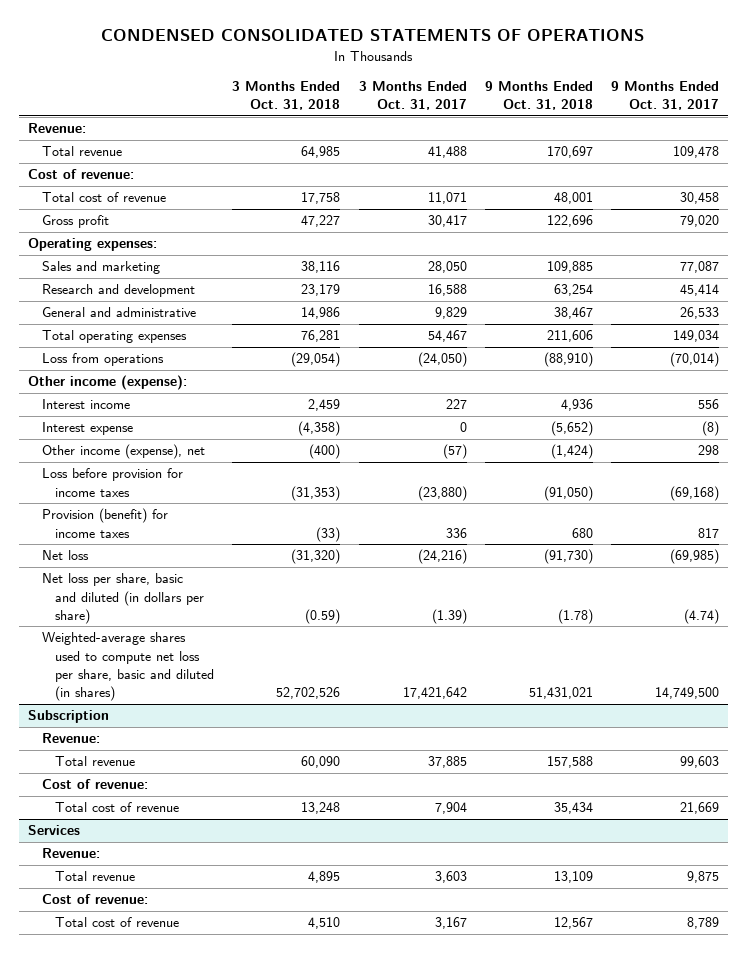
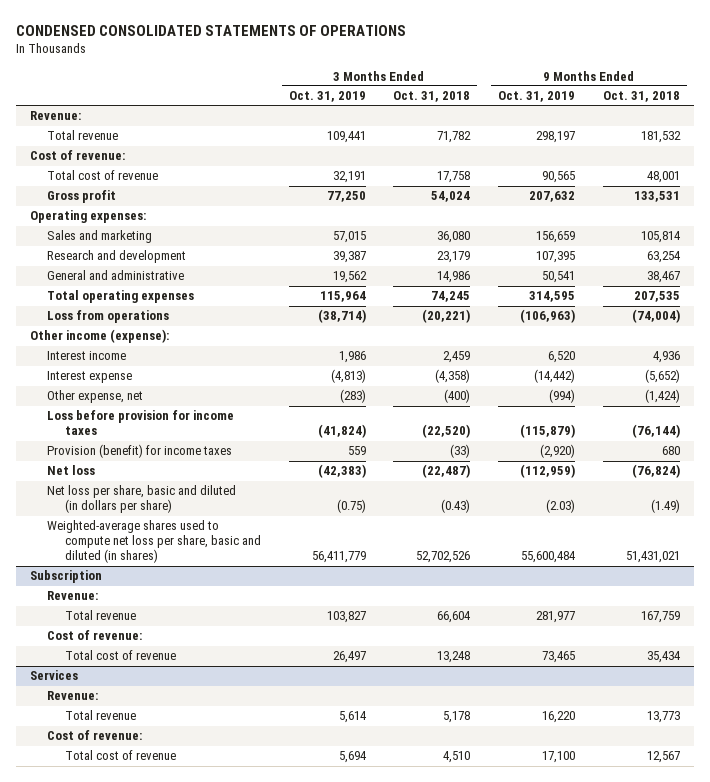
- | 3 Months Ended Oct. 31, 2018 | 3 Months Ended Oct. 31, 2017 | 9 Months Ended Oct. 31, 2018 | 9 Months Ended Oct. 31, 2017
+ | 3 Months Ended Oct. 31, 2019 | 3 Months Ended Oct. 31, 2018 | 9 Months Ended Oct. 31, 2019 | 9 Months Ended Oct. 31, 2018
- Total revenue | 64,985 | 41,488 | 170,697 | 109,478
+ Total revenue | 109,441 | 71,782 | 298,197 | 181,532
- Gross profit | 47,227 | 30,417 | 122,696 | 79,020
+ Gross profit | 77,250 | 54,024 | 207,632 | 133,531
- Sales and marketing | 38,116 | 28,050 | 109,885 | 77,087
+ Sales and marketing | 57,015 | 36,080 | 156,659 | 105,814
- Total operating expenses | 76,281 | 54,467 | 211,606 | 149,034
- Loss from operations | (29,054) | (24,050) | (88,910) | (70,014)
+ Total operating expenses | 115,964 | 74,245 | 314,595 | 207,535
+ Loss from operations | (38,714) | (20,221) | (106,963) | (74,004)
- Other income (expense), net | (400) | (57) | (1,424) | 298
- Loss before provision for income taxes | (31,353) | (23,880) | (91,050) | (69,168)
+ Other expense, net | (283) | (400) | (994) | (1,424)
+ Loss before provision for income taxes | (41,824) | (22,520) | (115,879) | (76,144)
- Net loss | (31,320) | (24,216) | (91,730) | (69,985)
- Net loss per share, basic and diluted (in dollars per share) | (0.59) | (1.39) | (1.78) | (4.74)
+ Net loss | (42,383) | (22,487) | (112,959) | (76,824)
+ Net loss per share, basic and diluted (in dollars per share) | (0.75) | (0.43) | (2.03) | (1.49)
@ Subscription
- Total revenue | 60,090 | 37,885 | 157,588 | 99,603
+ Total revenue | 103,827 | 66,604 | 281,977 | 167,759
@ Services
- Total revenue | 4,895 | 3,603 | 13,109 | 9,875
+ Total revenue | 5,614 | 5,178 | 16,220 | 13,773

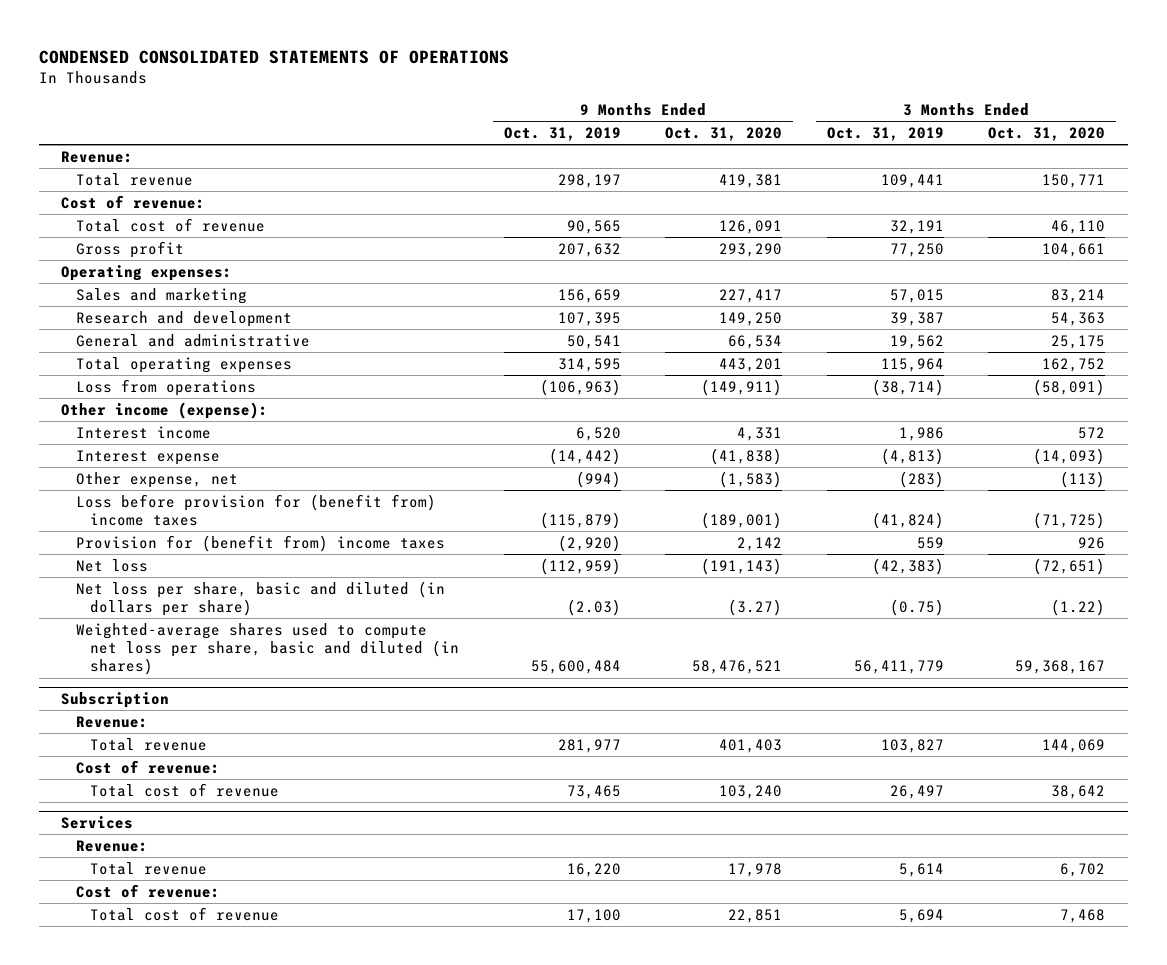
- | 3 Months Ended Oct. 31, 2019 | 3 Months Ended Oct. 31, 2018 | 9 Months Ended Oct. 31, 2019 | 9 Months Ended Oct. 31, 2018
+ | 9 Months Ended Oct. 31, 2019 | 9 Months Ended Oct. 31, 2020 | 3 Months Ended Oct. 31, 2019 | 3 Months Ended Oct. 31, 2020
- Loss before provision for income taxes | (41,824) | (22,520) | (115,879) | (76,144)
- Provision (benefit) for income taxes | 559 | (33) | (2,920) | 680
+ Loss before provision for (benefit from) income taxes | (115,879) | (189,001) | (41,824) | (71,725)
+ Provision for (benefit from) income taxes | (2,920) | 2,142 | 559 | 926

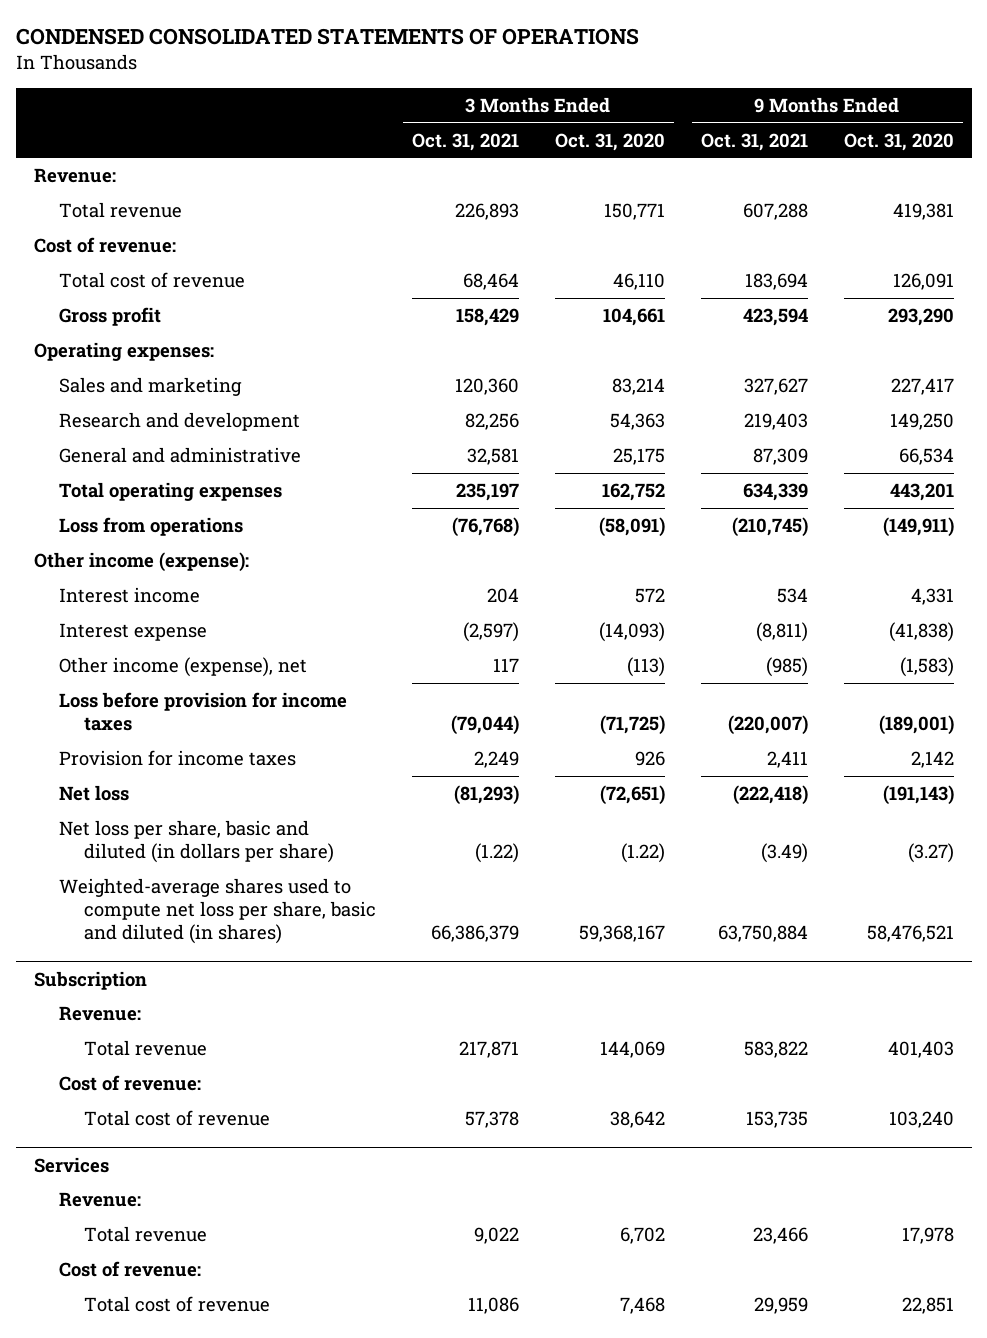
- | 9 Months Ended Oct. 31, 2019 | 9 Months Ended Oct. 31, 2020 | 3 Months Ended Oct. 31, 2019 | 3 Months Ended Oct. 31, 2020
+ | 3 Months Ended Oct. 31, 2021 | 3 Months Ended Oct. 31, 2020 | 9 Months Ended Oct. 31, 2021 | 9 Months Ended Oct. 31, 2020
- Other expense, net | (994) | (1,583) | (283) | (113)
- Loss before provision for (benefit from) income taxes | (115,879) | (189,001) | (41,824) | (71,725)
- Provision for (benefit from) income taxes | (2,920) | 2,142 | 559 | 926
+ Other income (expense), net | 117 | (113) | (985) | (1,583)
+ Loss before provision for income taxes | (79,044) | (71,725) | (220,007) | (189,001)
+ Provision for income taxes | 2,249 | 926 | 2,411 | 2,142

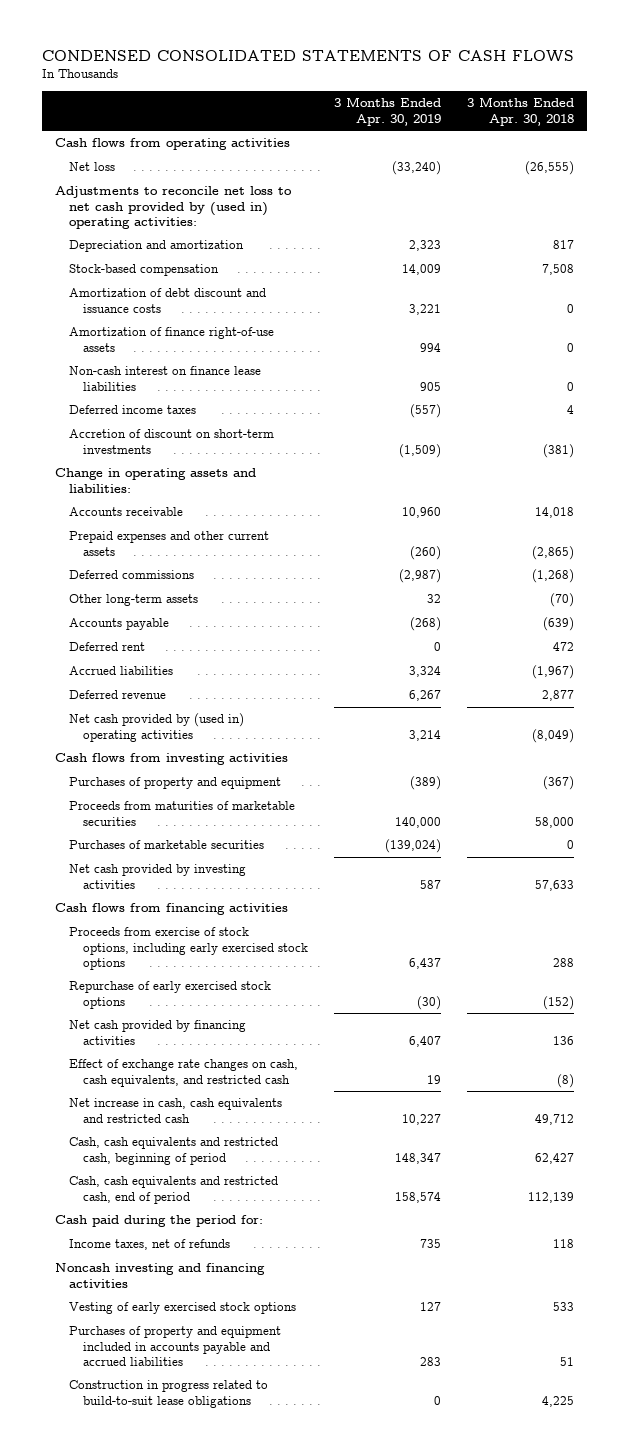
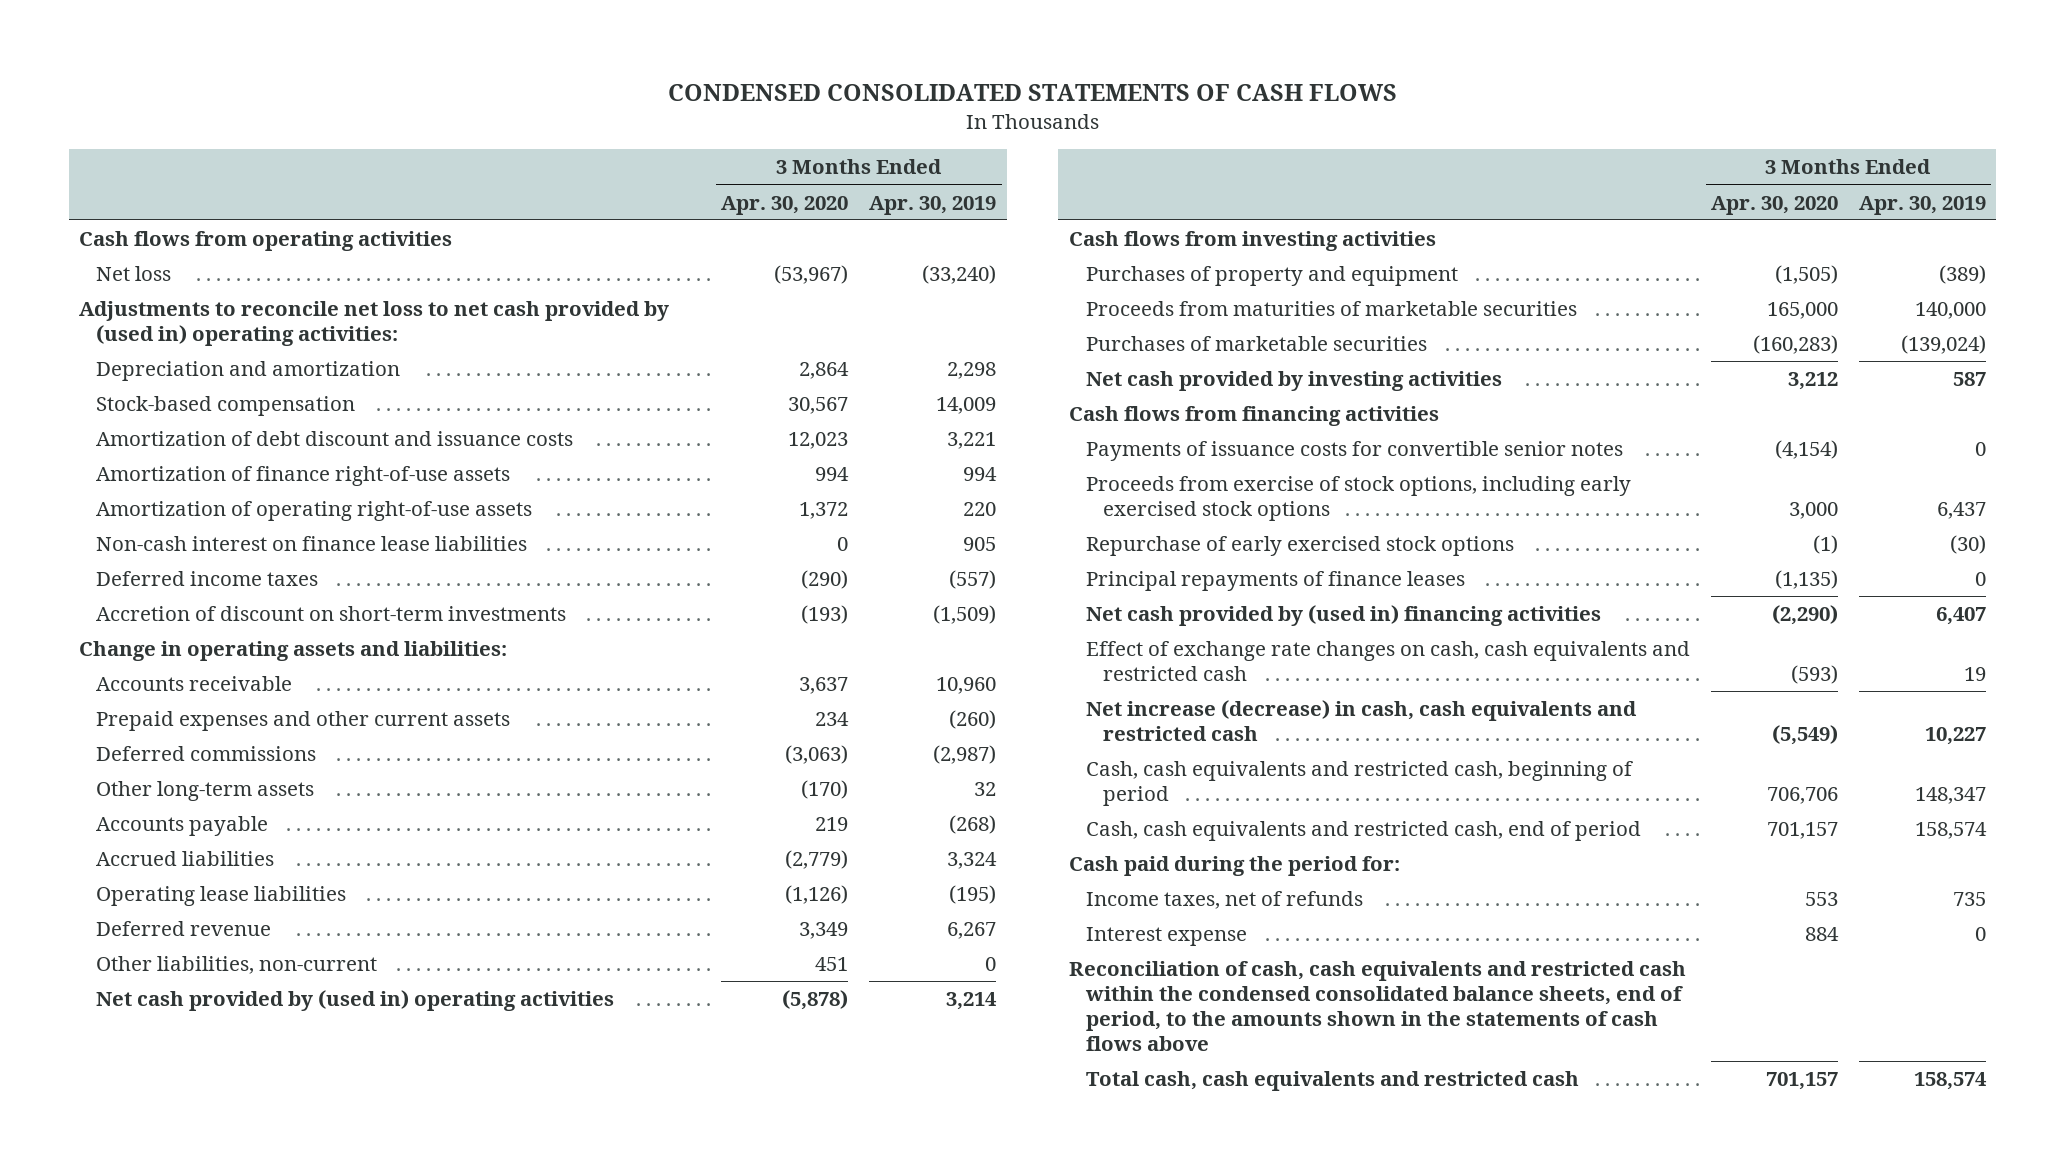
- | 3 Months Ended Apr. 30, 2019 | 3 Months Ended Apr. 30, 2018
+ | 3 Months Ended Apr. 30, 2020 | 3 Months Ended Apr. 30, 2019
- Depreciation and amortization | 2,323 | 817
+ Depreciation and amortization | 2,864 | 2,298
+ Amortization of operating right-of-use assets | 1,372 | 220
- Deferred rent | 0 | 472
+ Operating lease liabilities | (1,126) | (195)
+ Other liabilities, non-current | 451 | 0
+ Payments of issuance costs for convertible senior notes | (4,154) | 0
- Net cash provided by financing activities | 6,407 | 136
- Effect of exchange rate changes on cash, cash equivalents, and restricted cash | 19 | (8)
- Net increase in cash, cash equivalents and restricted cash | 10,227 | 49,712
+ Principal repayments of finance leases | (1,135) | 0
+ Net cash provided by (used in) financing activities | (2,290) | 6,407
+ Effect of exchange rate changes on cash, cash equivalents and restricted cash | (593) | 19
+ Net increase (decrease) in cash, cash equivalents and restricted cash | (5,549) | 10,227
- Noncash investing and financing activities
- Vesting of early exercised stock options | 127 | 533
- Purchases of property and equipment included in accounts payable and accrued liabilities | 283 | 51
- Construction in progress related to build-to-suit lease obligations | 0 | 4,225
+ Interest expense | 884 | 0
+ Reconciliation of cash, cash equivalents and restricted cash within the condensed consolidated balance sheets, end of period, to the amounts shown in the statements of cash flows above
+ Total cash, cash equivalents and restricted cash | 701,157 | 158,574

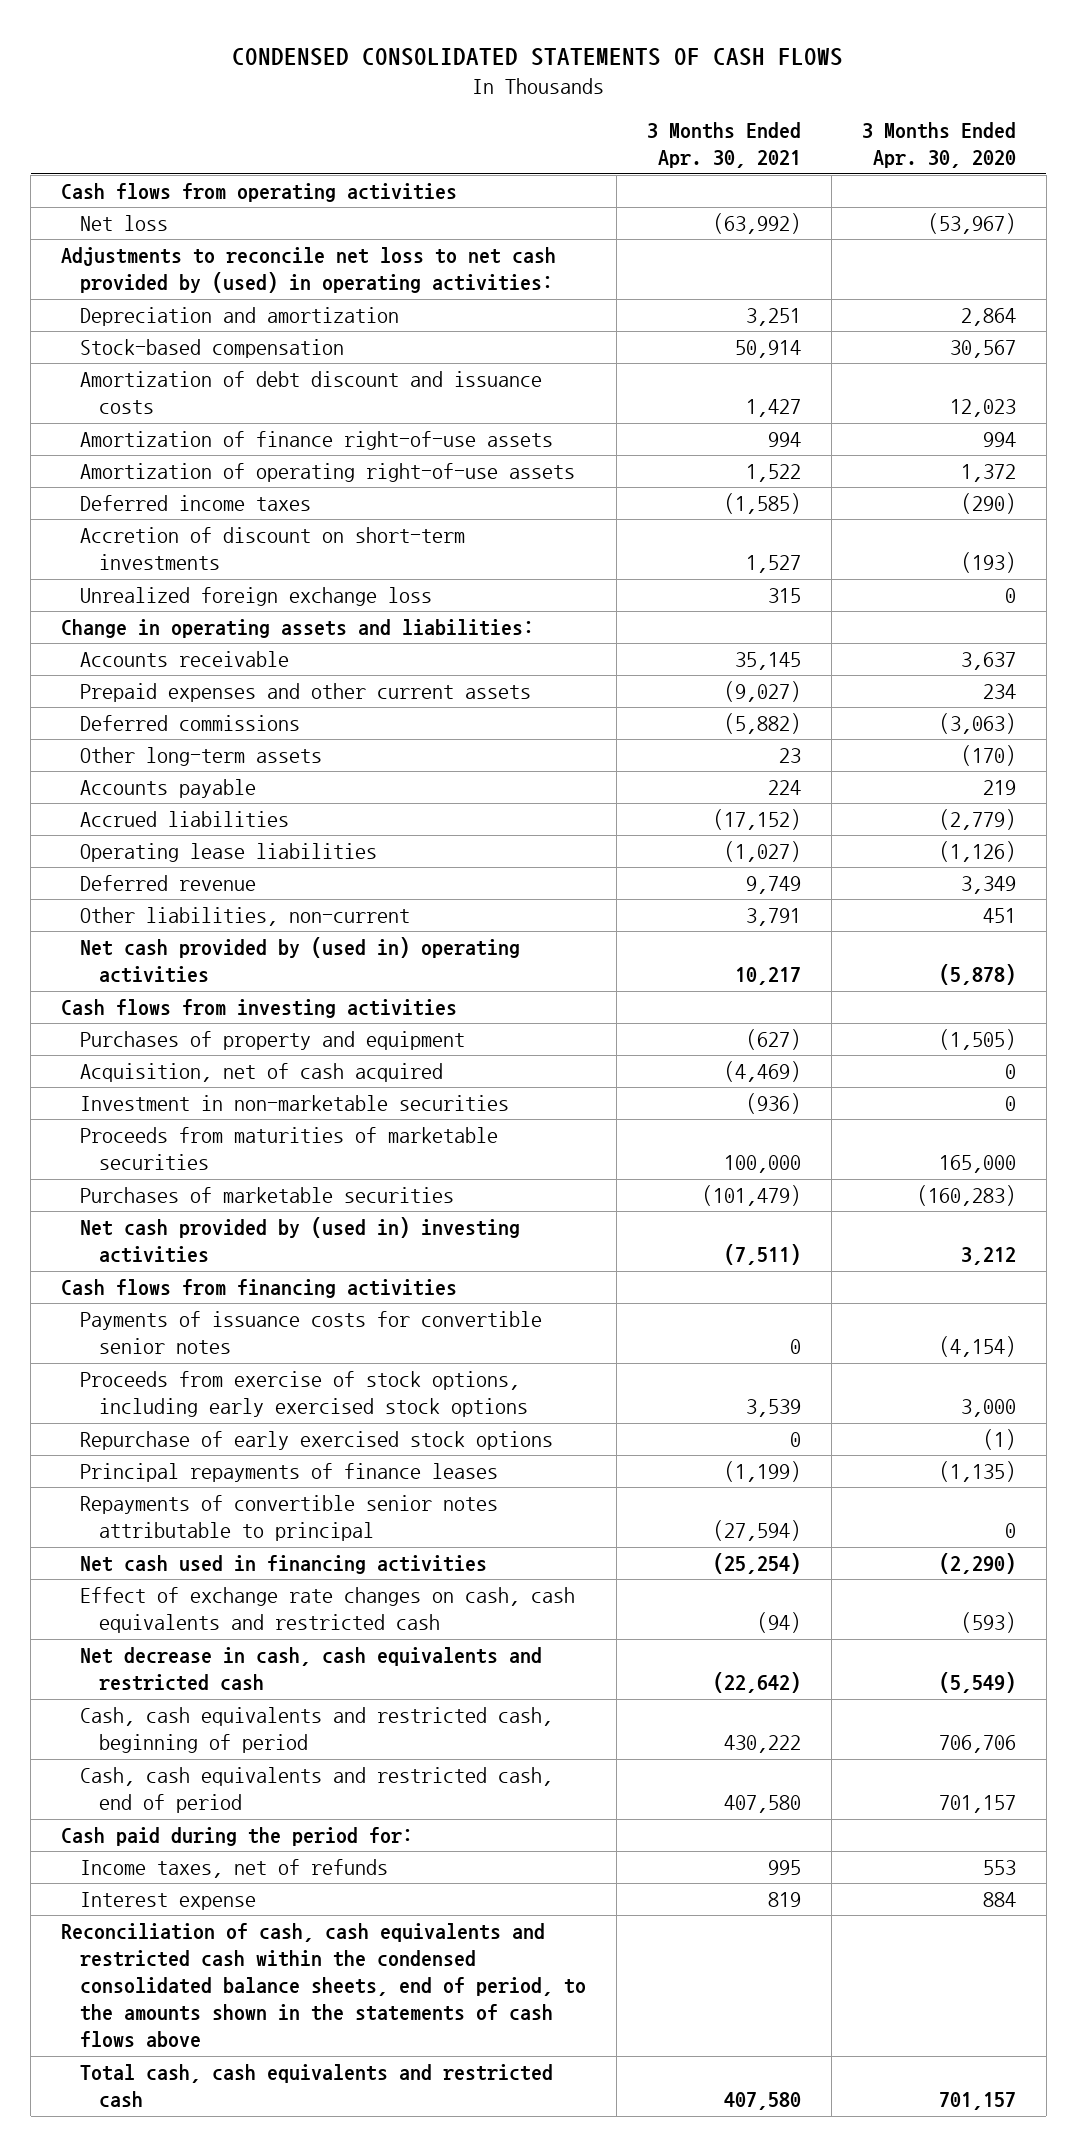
- | 3 Months Ended Apr. 30, 2020 | 3 Months Ended Apr. 30, 2019
+ | 3 Months Ended Apr. 30, 2021 | 3 Months Ended Apr. 30, 2020
- Adjustments to reconcile net loss to net cash provided by (used in) operating activities:
+ Adjustments to reconcile net loss to net cash provided by (used) in operating activities:
- Non-cash interest on finance lease liabilities | 0 | 905
+ Unrealized foreign exchange loss | 315 | 0
+ Acquisition, net of cash acquired | (4,469) | 0
+ Investment in non-marketable securities | (936) | 0
- Net cash provided by investing activities | 3,212 | 587
+ Net cash provided by (used in) investing activities | (7,511) | 3,212
- Net cash provided by (used in) financing activities | (2,290) | 6,407
+ Repayments of convertible senior notes attributable to principal | (27,594) | 0
+ Net cash used in financing activities | (25,254) | (2,290)
- Net increase (decrease) in cash, cash equivalents and restricted cash | (5,549) | 10,227
+ Net decrease in cash, cash equivalents and restricted cash | (22,642) | (5,549)

